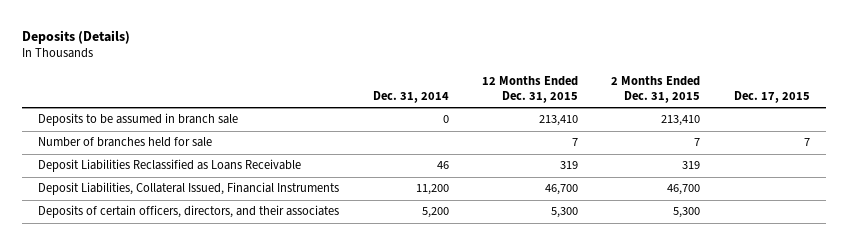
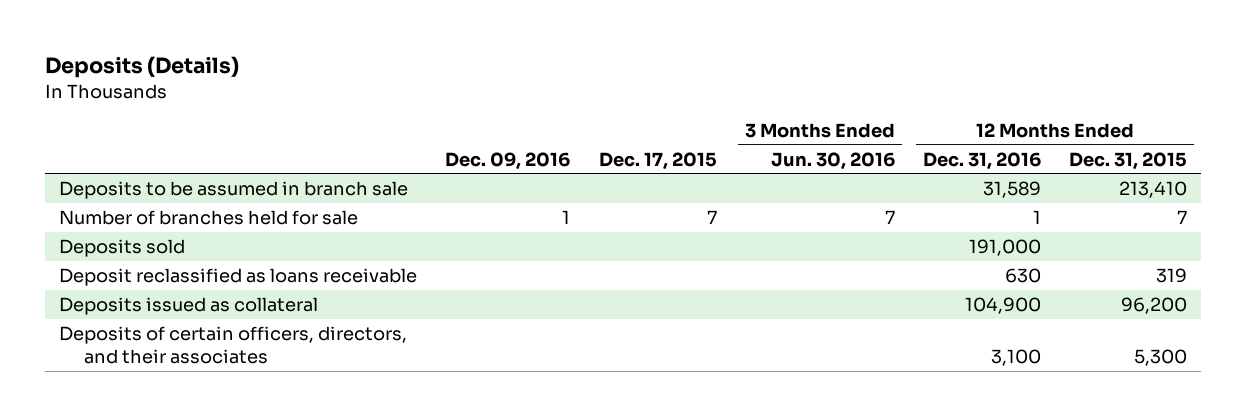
- | Dec. 31, 2014 | 12 Months Ended Dec. 31, 2015 | 2 Months Ended Dec. 31, 2015 | Dec. 17, 2015
+ | Dec. 09, 2016 | Dec. 17, 2015 | 3 Months Ended Jun. 30, 2016 | 12 Months Ended Dec. 31, 2016 | 12 Months Ended Dec. 31, 2015
- Deposit Liabilities Reclassified as Loans Receivable | 46 | 319 | 319 |
- Deposit Liabilities, Collateral Issued, Financial Instruments | 11,200 | 46,700 | 46,700 |
+ Deposits sold | | | | 191,000 |
+ Deposit reclassified as loans receivable | | | | 630 | 319
+ Deposits issued as collateral | | | | 104,900 | 96,200

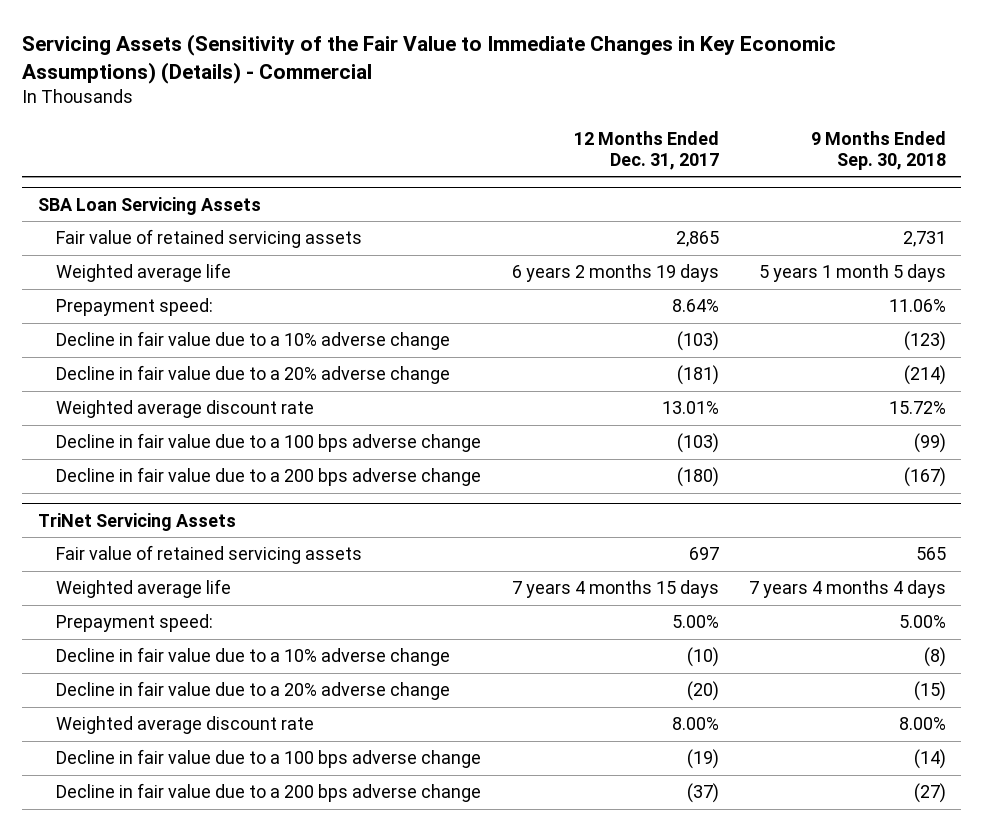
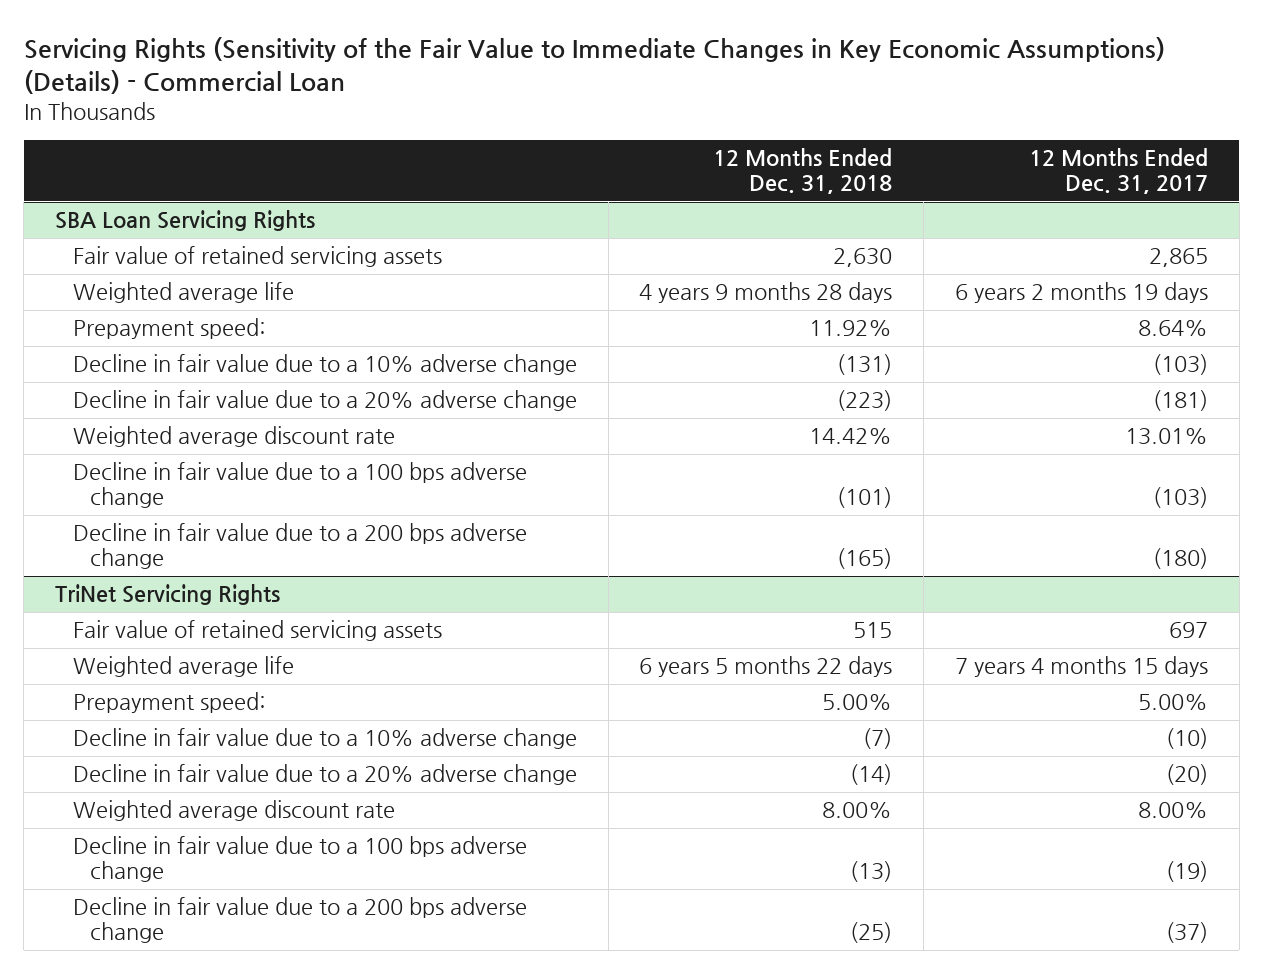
- Servicing Assets (Sensitivity of the Fair Value to Immediate Changes in Key Economic Assumptions) (Details) - Commercial
+ Servicing Rights (Sensitivity of the Fair Value to Immediate Changes in Key Economic Assumptions) (Details) - Commercial Loan
- | 12 Months Ended Dec. 31, 2017 | 9 Months Ended Sep. 30, 2018
+ | 12 Months Ended Dec. 31, 2018 | 12 Months Ended Dec. 31, 2017
- SBA Loan Servicing Assets
+ SBA Loan Servicing Rights
- TriNet Servicing Assets
+ TriNet Servicing Rights

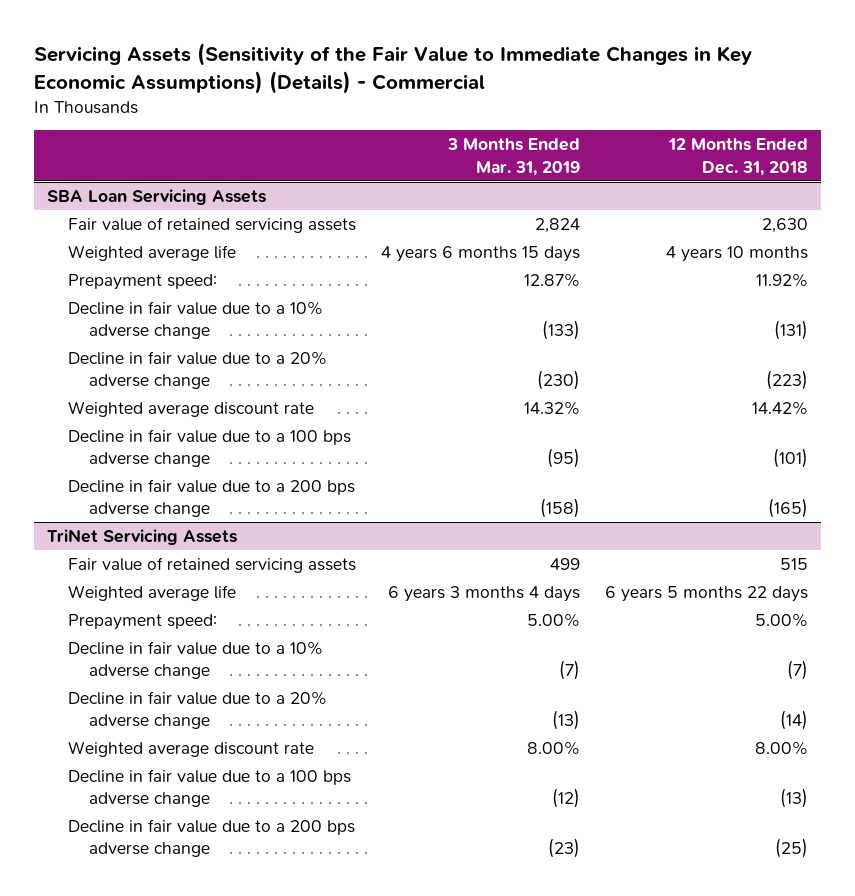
- Servicing Rights (Sensitivity of the Fair Value to Immediate Changes in Key Economic Assumptions) (Details) - Commercial Loan
+ Servicing Assets (Sensitivity of the Fair Value to Immediate Changes in Key Economic Assumptions) (Details) - Commercial
- | 12 Months Ended Dec. 31, 2018 | 12 Months Ended Dec. 31, 2017
+ | 3 Months Ended Mar. 31, 2019 | 12 Months Ended Dec. 31, 2018
- SBA Loan Servicing Rights
+ SBA Loan Servicing Assets
- Weighted average life | 4 years 9 months 28 days | 6 years 2 months 19 days
+ Weighted average life | 4 years 6 months 15 days | 4 years 10 months
- TriNet Servicing Rights
+ TriNet Servicing Assets

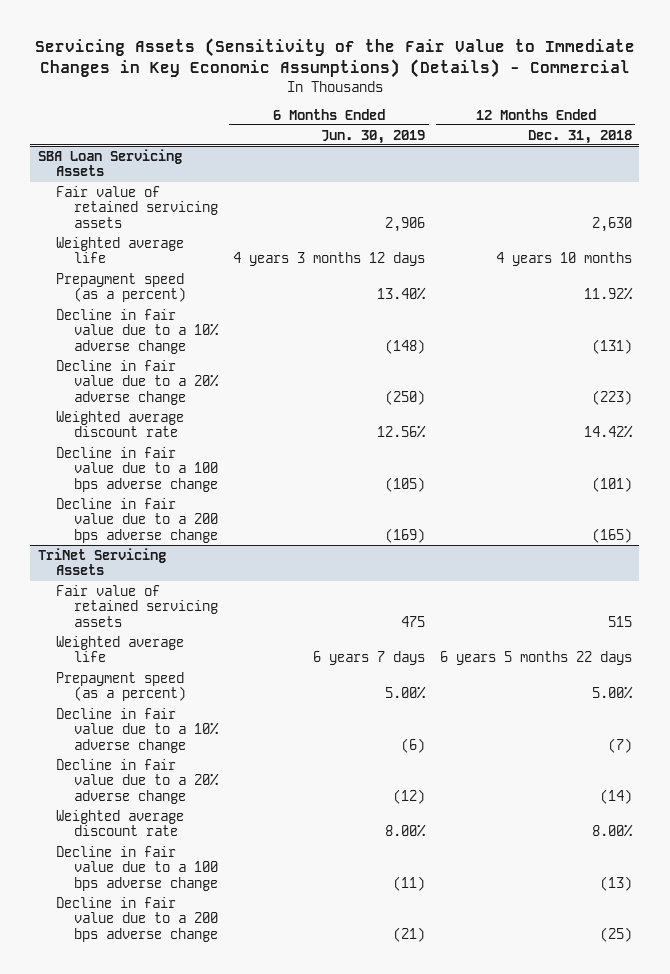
- | 3 Months Ended Mar. 31, 2019 | 12 Months Ended Dec. 31, 2018
+ | 6 Months Ended Jun. 30, 2019 | 12 Months Ended Dec. 31, 2018
@ SBA Loan Servicing Assets
- Prepayment speed: | 12.87% | 11.92%
+ Prepayment speed (as a percent) | 13.40% | 11.92%
@ TriNet Servicing Assets
- Prepayment speed: | 5.00% | 5.00%
+ Prepayment speed (as a percent) | 5.00% | 5.00%

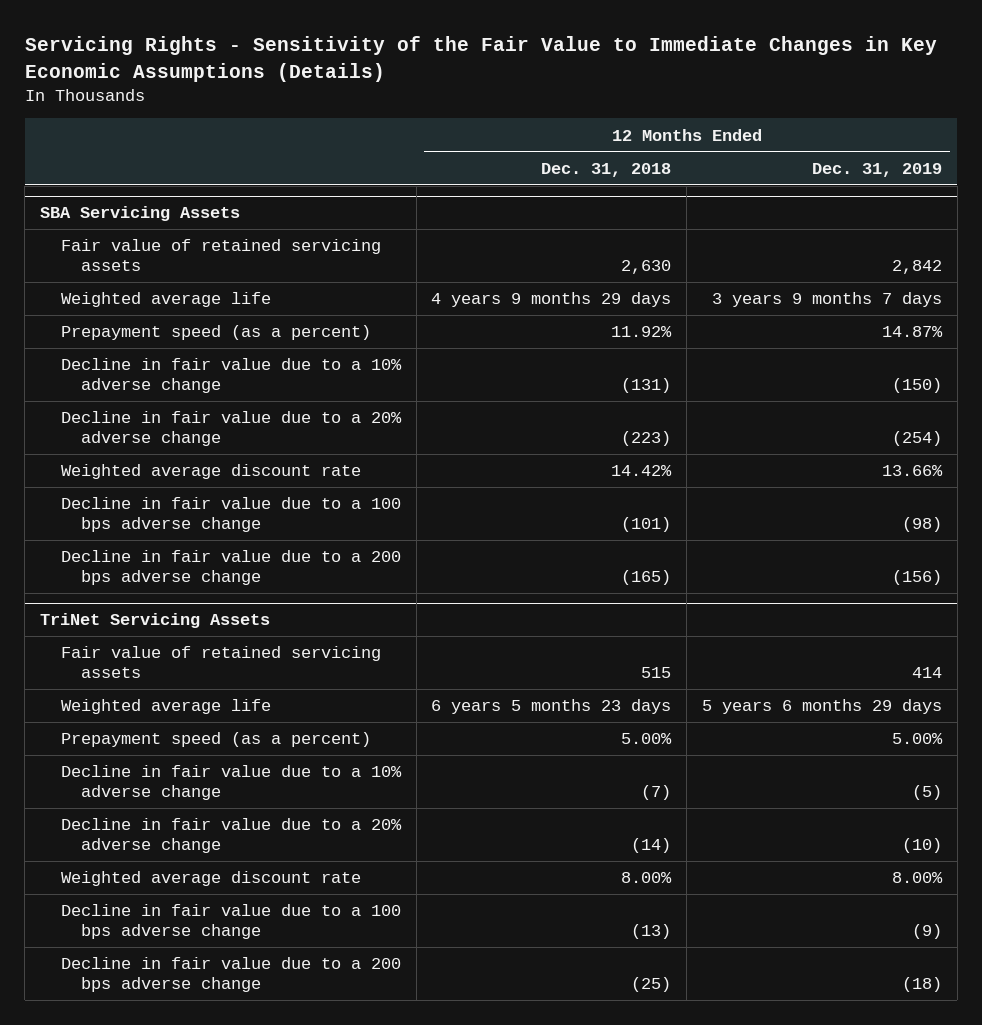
- Servicing Assets (Sensitivity of the Fair Value to Immediate Changes in Key Economic Assumptions) (Details) - Commercial
+ Servicing Rights - Sensitivity of the Fair Value to Immediate Changes in Key Economic Assumptions (Details)
- | 6 Months Ended Jun. 30, 2019 | 12 Months Ended Dec. 31, 2018
+ | 12 Months Ended Dec. 31, 2018 | 12 Months Ended Dec. 31, 2019
- SBA Loan Servicing Assets
+ SBA Servicing Assets
- Weighted average life | 4 years 3 months 12 days | 4 years 10 months
+ Weighted average life | 4 years 9 months 29 days | 3 years 9 months 7 days
@ TriNet Servicing Assets
- Weighted average life | 6 years 7 days | 6 years 5 months 22 days
+ Weighted average life | 6 years 5 months 23 days | 5 years 6 months 29 days

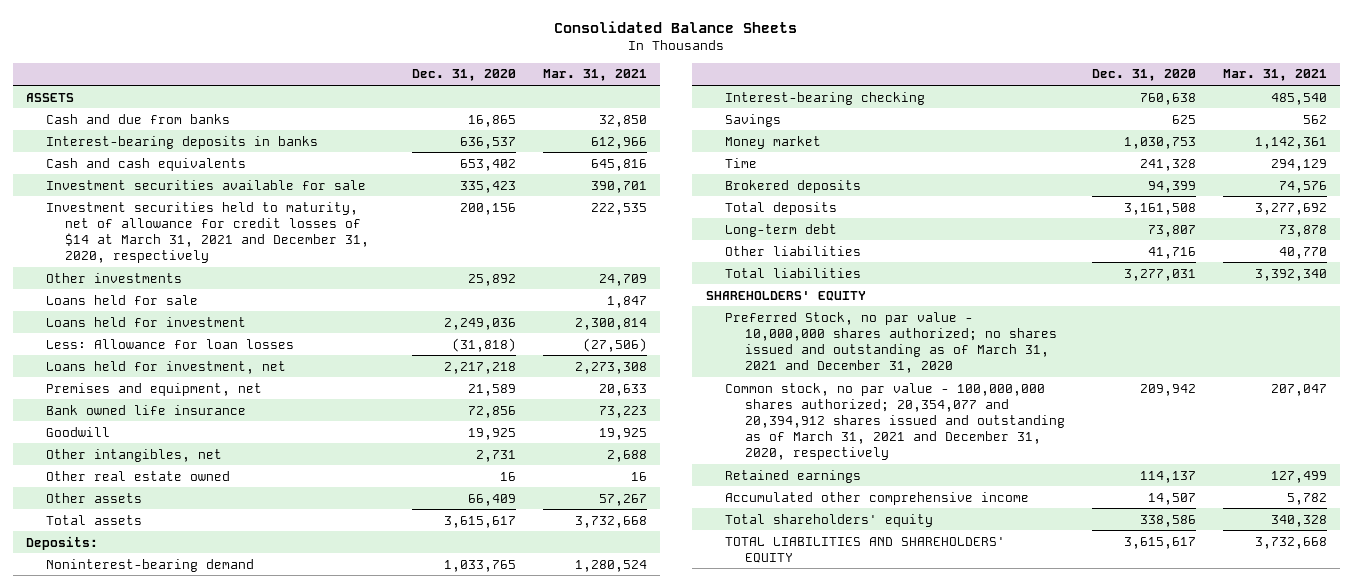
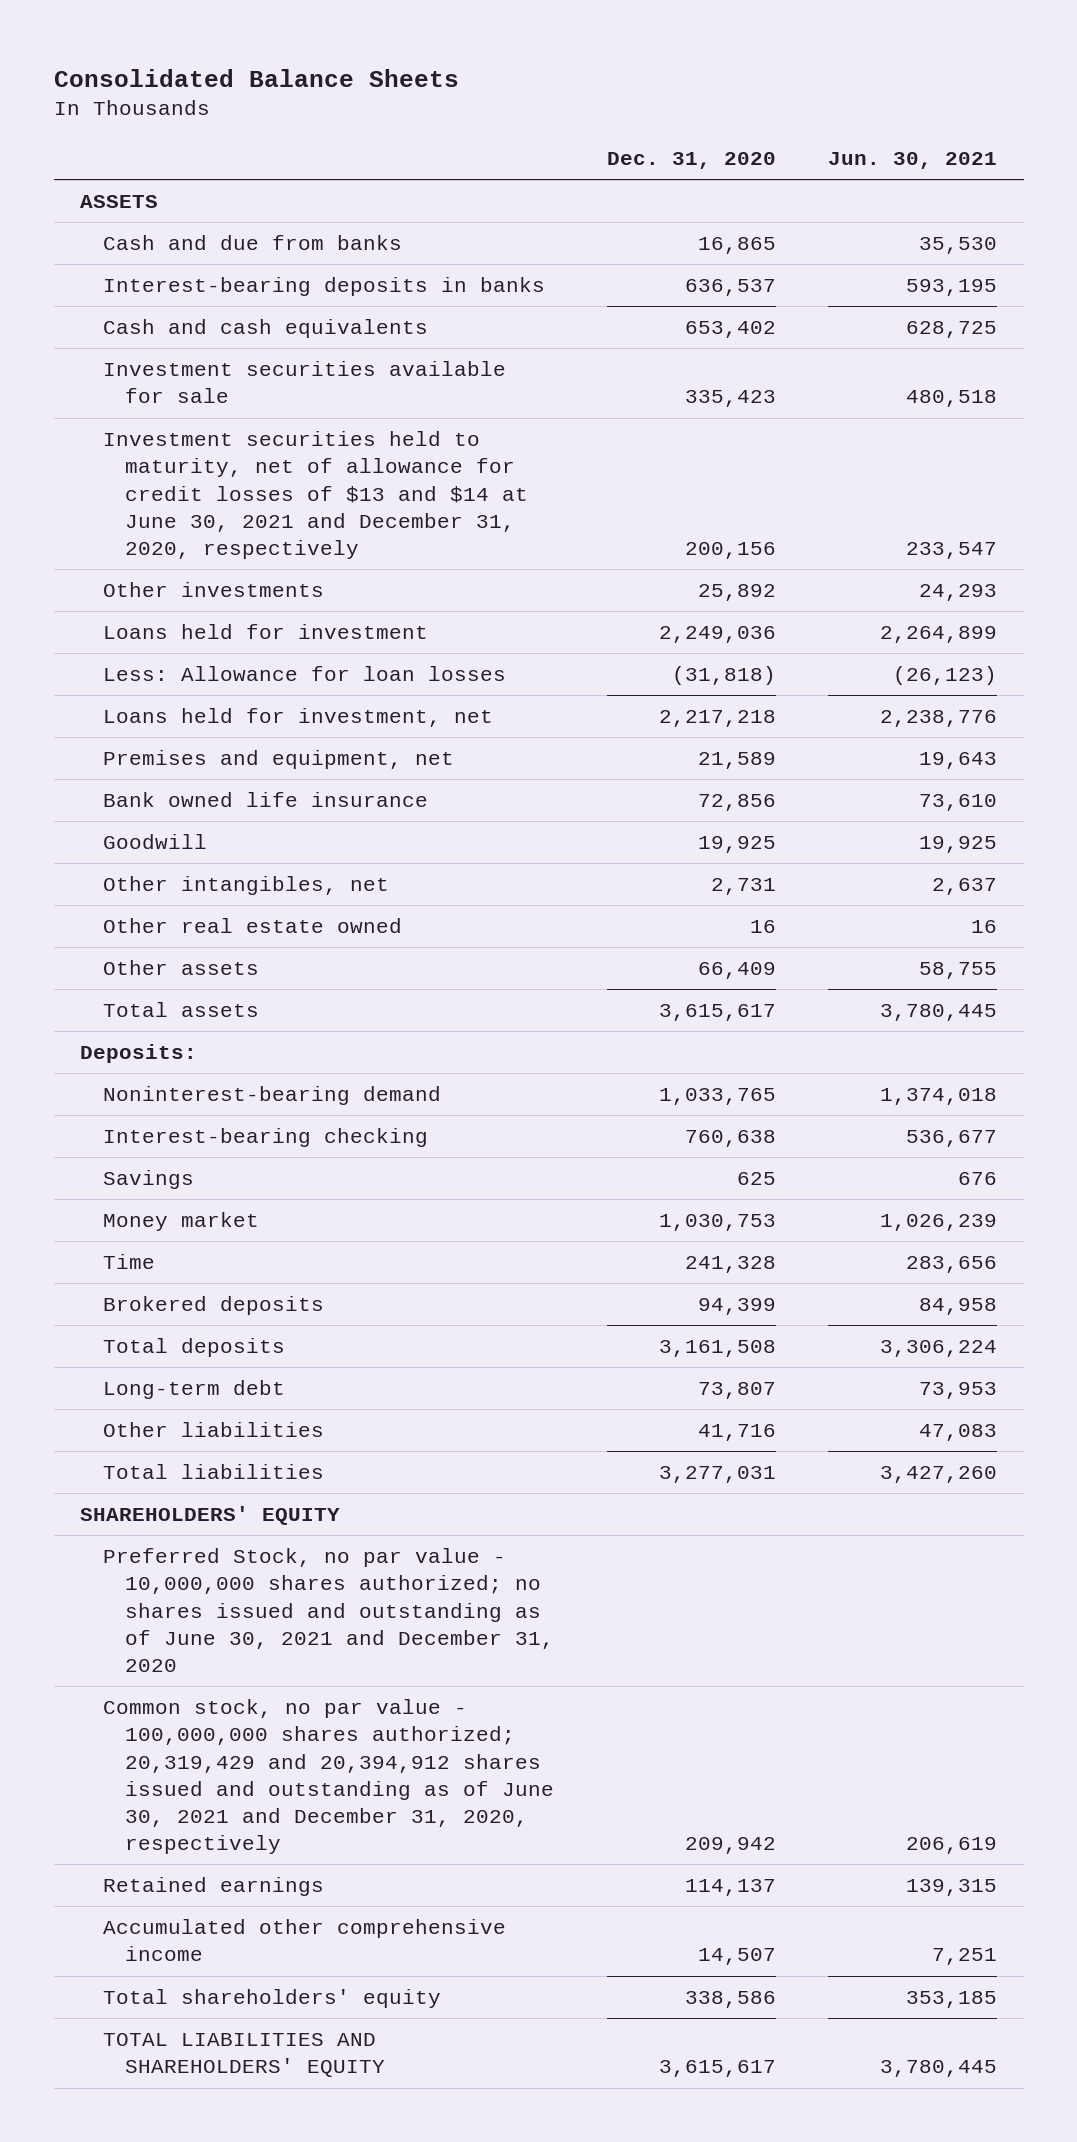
- | Dec. 31, 2020 | Mar. 31, 2021
+ | Dec. 31, 2020 | Jun. 30, 2021
- Investment securities held to maturity, net of allowance for credit losses of $14 at March 31, 2021 and December 31, 2020, respectively | 200,156 | 222,535
+ Investment securities held to maturity, net of allowance for credit losses of $13 and $14 at June 30, 2021 and December 31, 2020, respectively | 200,156 | 233,547
- Loans held for sale | | 1,847
- Preferred Stock, no par value - 10,000,000 shares authorized; no shares issued and outstanding as of March 31, 2021 and December 31, 2020
- Common stock, no par value - 100,000,000 shares authorized; 20,354,077 and 20,394,912 shares issued and outstanding as of March 31, 2021 and December 31, 2020, respectively | 209,942 | 207,047
+ Preferred Stock, no par value - 10,000,000 shares authorized; no shares issued and outstanding as of June 30, 2021 and December 31, 2020
+ Common stock, no par value - 100,000,000 shares authorized; 20,319,429 and 20,394,912 shares issued and outstanding as of June 30, 2021 and December 31, 2020, respectively | 209,942 | 206,619

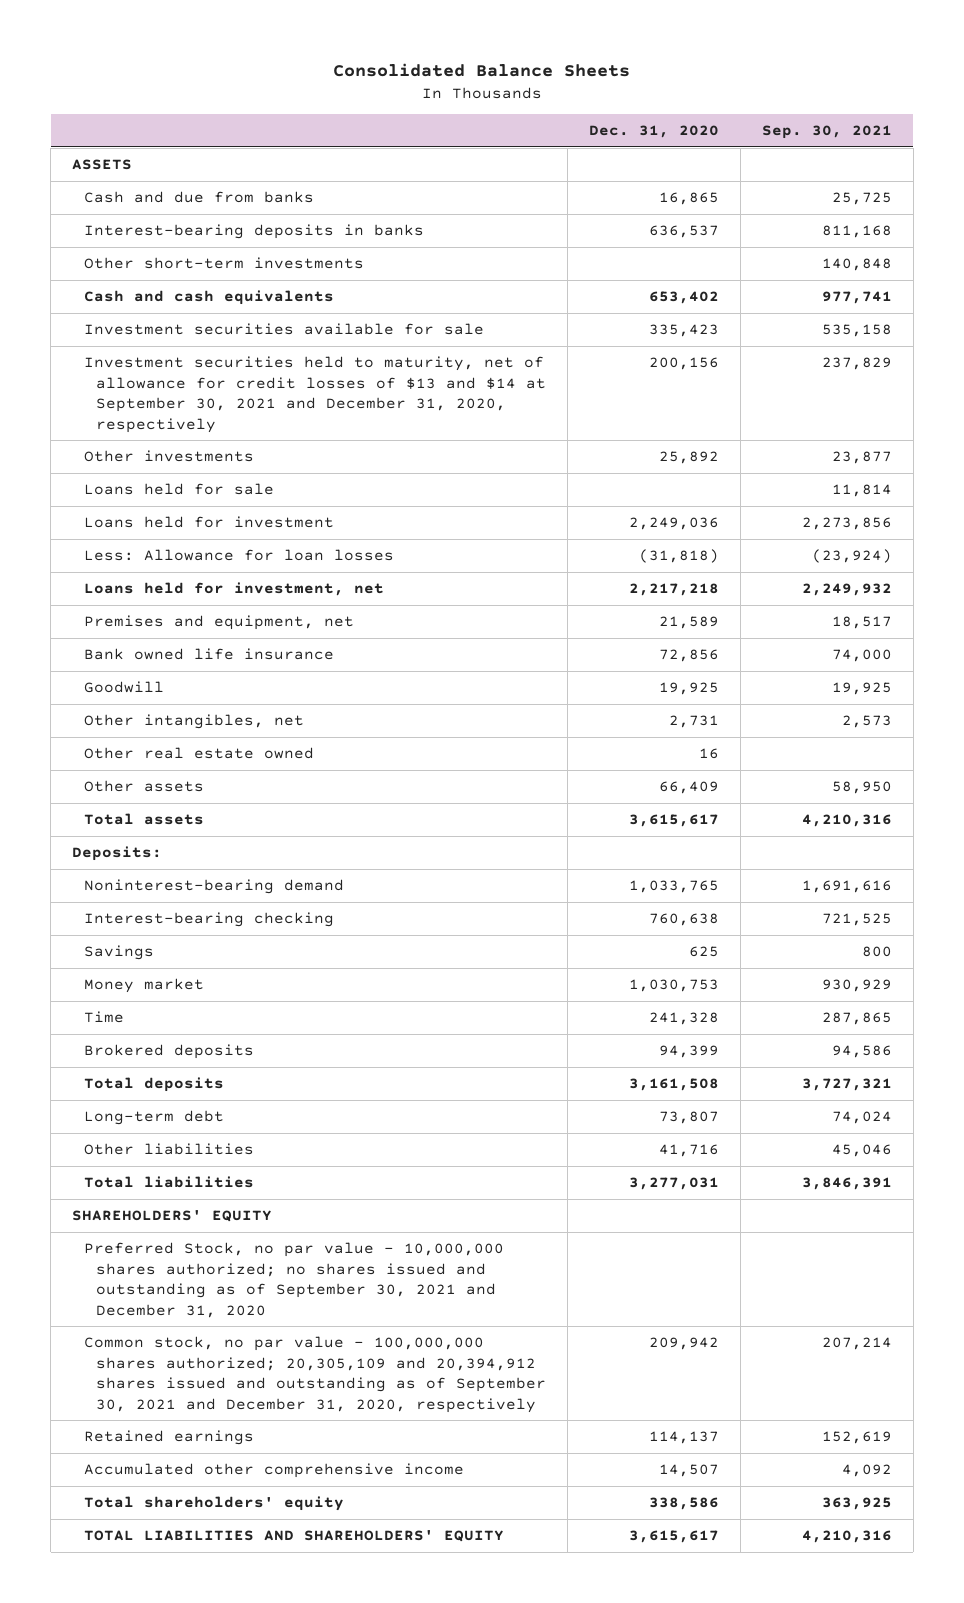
- | Dec. 31, 2020 | Jun. 30, 2021
+ | Dec. 31, 2020 | Sep. 30, 2021
+ Other short-term investments | | 140,848
- Investment securities held to maturity, net of allowance for credit losses of $13 and $14 at June 30, 2021 and December 31, 2020, respectively | 200,156 | 233,547
+ Investment securities held to maturity, net of allowance for credit losses of $13 and $14 at September 30, 2021 and December 31, 2020, respectively | 200,156 | 237,829
+ Loans held for sale | | 11,814
- Preferred Stock, no par value - 10,000,000 shares authorized; no shares issued and outstanding as of June 30, 2021 and December 31, 2020
- Common stock, no par value - 100,000,000 shares authorized; 20,319,429 and 20,394,912 shares issued and outstanding as of June 30, 2021 and December 31, 2020, respectively | 209,942 | 206,619
+ Preferred Stock, no par value - 10,000,000 shares authorized; no shares issued and outstanding as of September 30, 2021 and December 31, 2020
+ Common stock, no par value - 100,000,000 shares authorized; 20,305,109 and 20,394,912 shares issued and outstanding as of September 30, 2021 and December 31, 2020, respectively | 209,942 | 207,214

